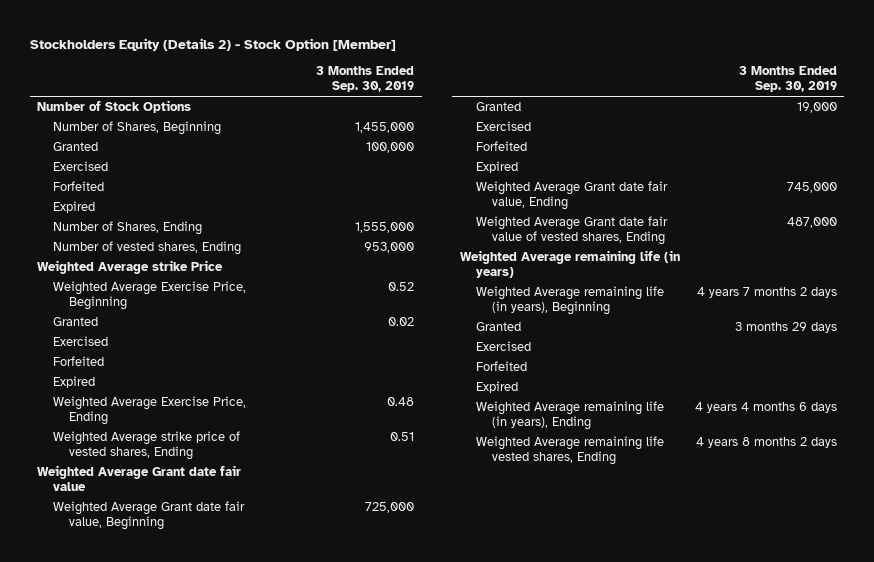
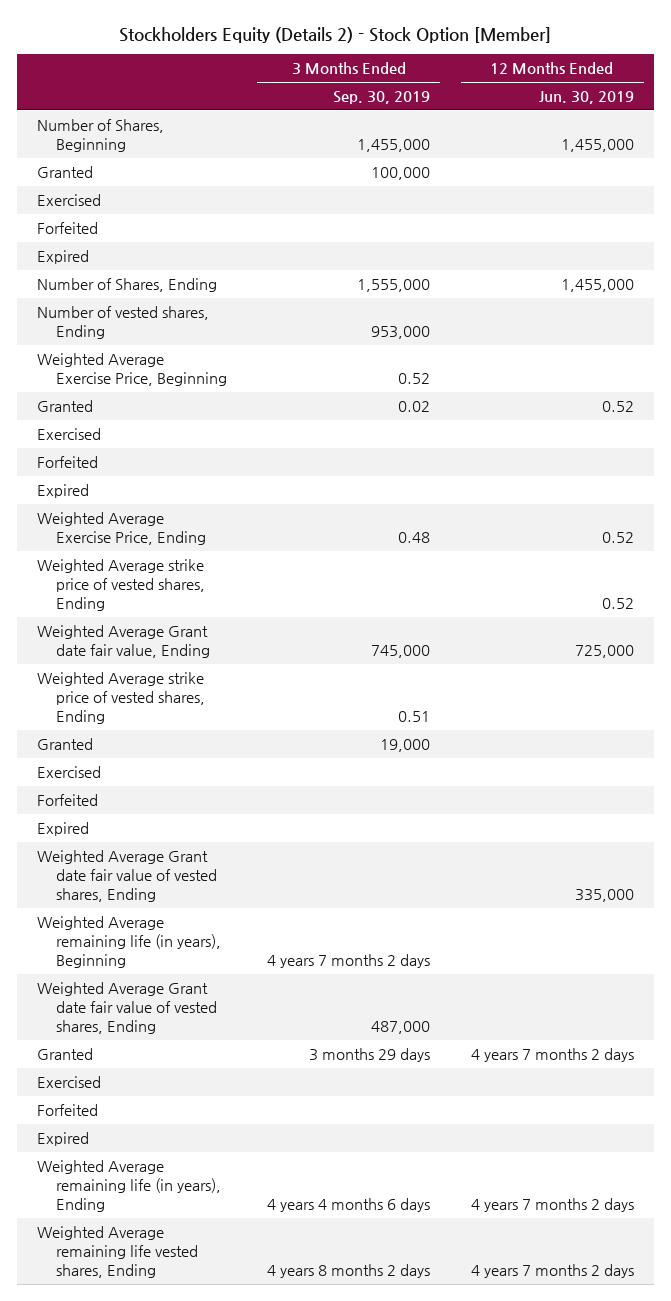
- | 3 Months Ended Sep. 30, 2019
+ | 3 Months Ended Sep. 30, 2019 | 12 Months Ended Jun. 30, 2019
- Number of Stock Options
- Weighted Average strike Price
+ Weighted Average strike price of vested shares, Ending | | 0.52
moved up: Weighted Average Grant date fair value, Ending | 745,000 | 725,000
- Weighted Average Grant date fair value
- Weighted Average Grant date fair value, Beginning | 725,000
- Weighted Average remaining life (in years)
+ Weighted Average Grant date fair value of vested shares, Ending | | 335,000
moved down: Weighted Average Grant date fair value of vested shares, Ending | 487,000 |

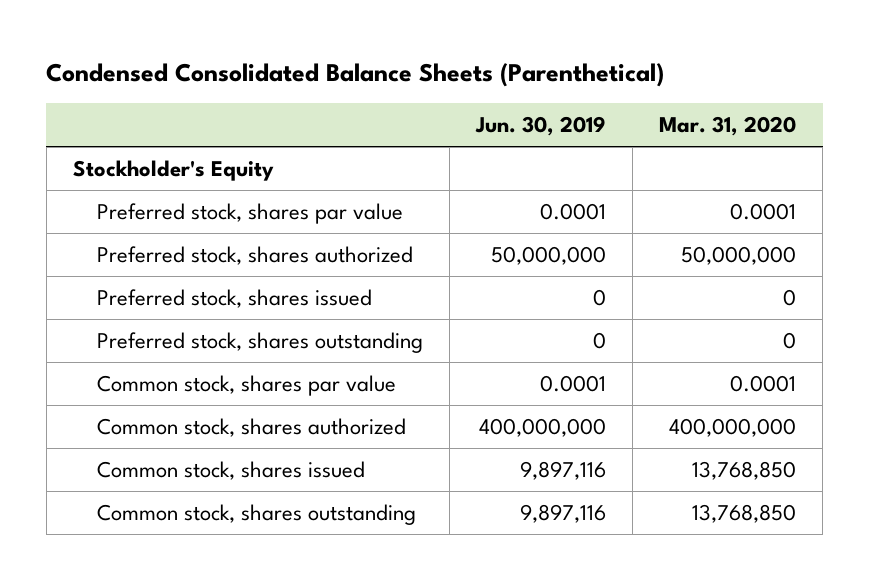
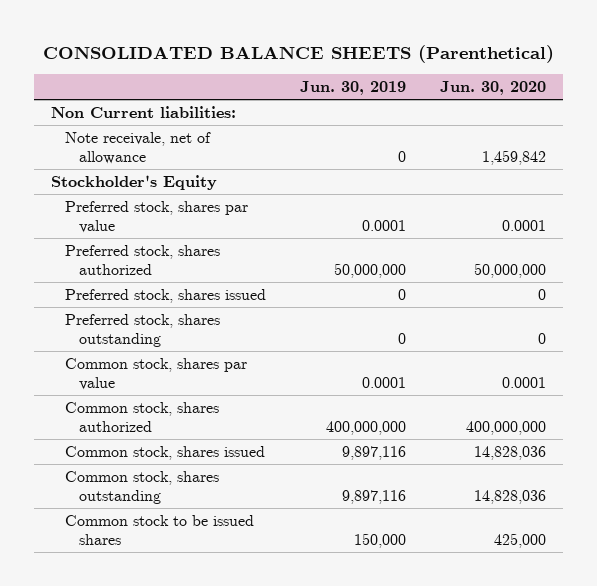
- Condensed Consolidated Balance Sheets (Parenthetical)
+ CONSOLIDATED BALANCE SHEETS (Parenthetical)
- | Jun. 30, 2019 | Mar. 31, 2020
+ | Jun. 30, 2019 | Jun. 30, 2020
+ Non Current liabilities:
+ Note receivale, net of allowance | 0 | 1,459,842
+ Common stock to be issued shares | 150,000 | 425,000

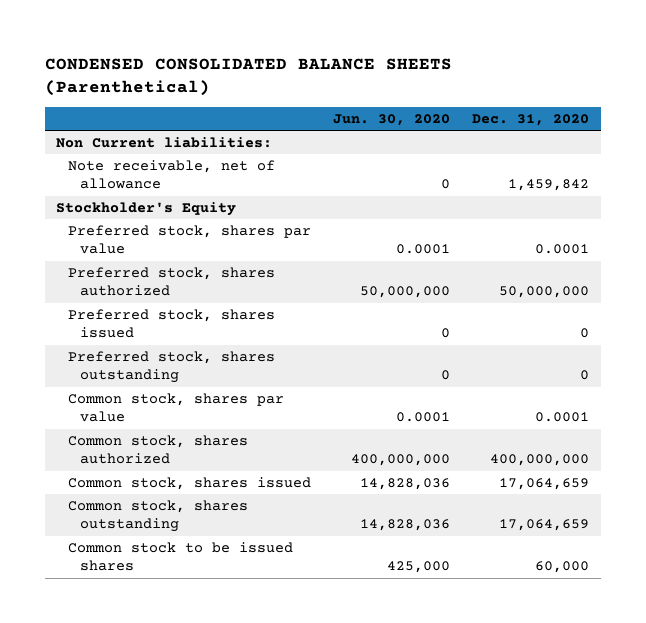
- CONSOLIDATED BALANCE SHEETS (Parenthetical)
+ CONDENSED CONSOLIDATED BALANCE SHEETS (Parenthetical)
- | Jun. 30, 2019 | Jun. 30, 2020
+ | Jun. 30, 2020 | Dec. 31, 2020
- Note receivale, net of allowance | 0 | 1,459,842
+ Note receivable, net of allowance | 0 | 1,459,842

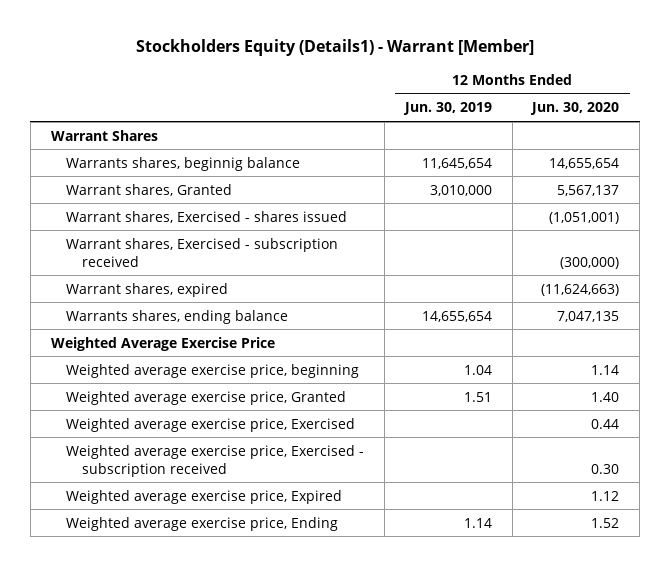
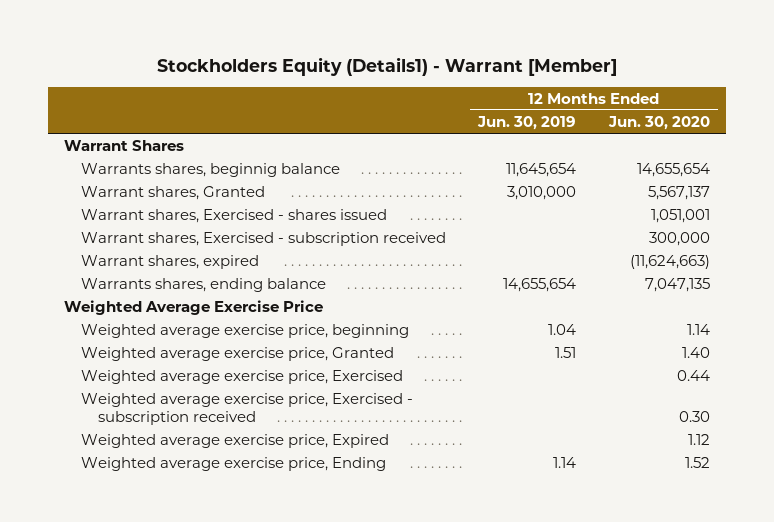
- Warrant shares, Exercised - shares issued | | (1,051,001)
- Warrant shares, Exercised - subscription received | | (300,000)
+ Warrant shares, Exercised - shares issued | | 1,051,001
+ Warrant shares, Exercised - subscription received | | 300,000

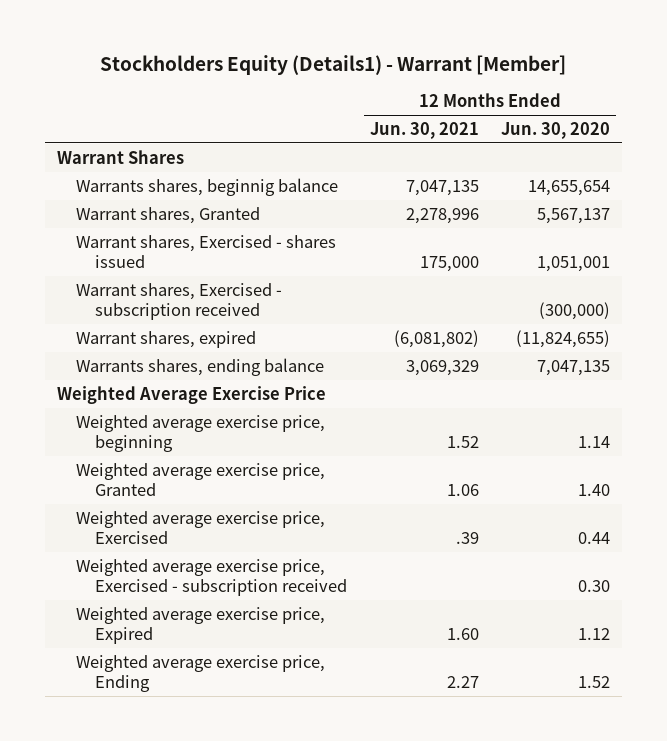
- | 12 Months Ended Jun. 30, 2019 | 12 Months Ended Jun. 30, 2020
+ | 12 Months Ended Jun. 30, 2021 | 12 Months Ended Jun. 30, 2020
- Warrant shares, Exercised - subscription received | | 300,000
- Warrant shares, expired | | (11,624,663)
+ Warrant shares, Exercised - subscription received | | (300,000)
+ Warrant shares, expired | (6,081,802) | (11,824,655)

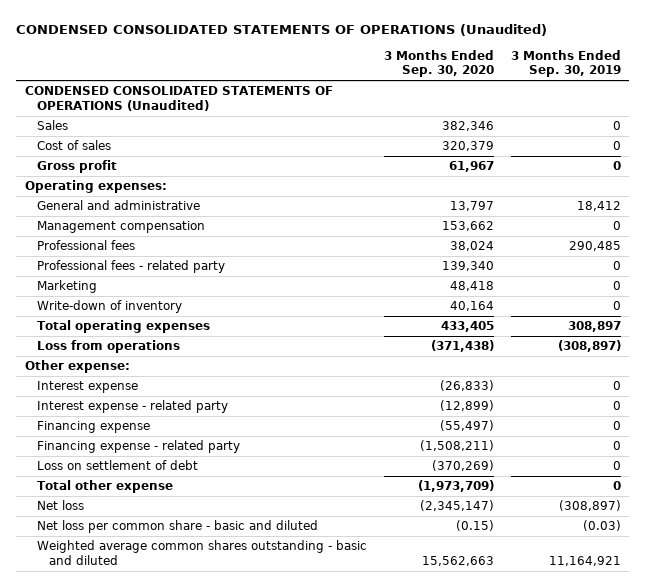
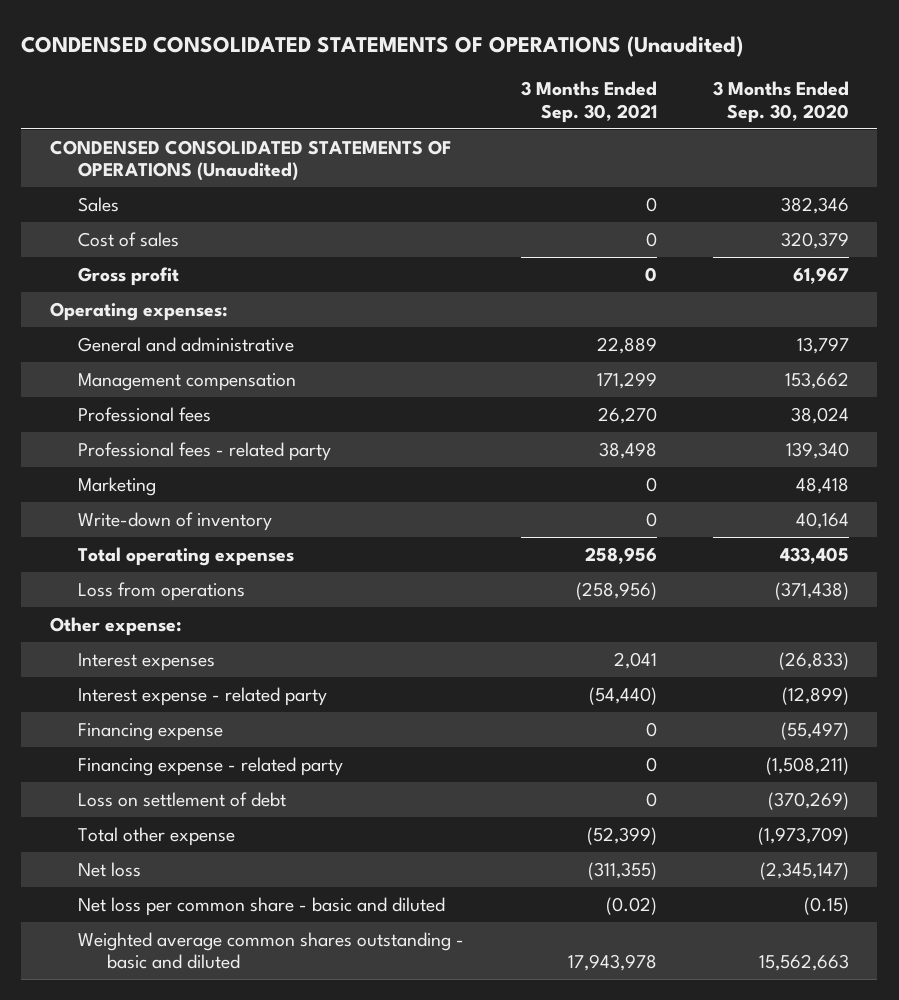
- | 3 Months Ended Sep. 30, 2020 | 3 Months Ended Sep. 30, 2019
+ | 3 Months Ended Sep. 30, 2021 | 3 Months Ended Sep. 30, 2020
- Interest expense | (26,833) | 0
+ Interest expenses | 2,041 | (26,833)

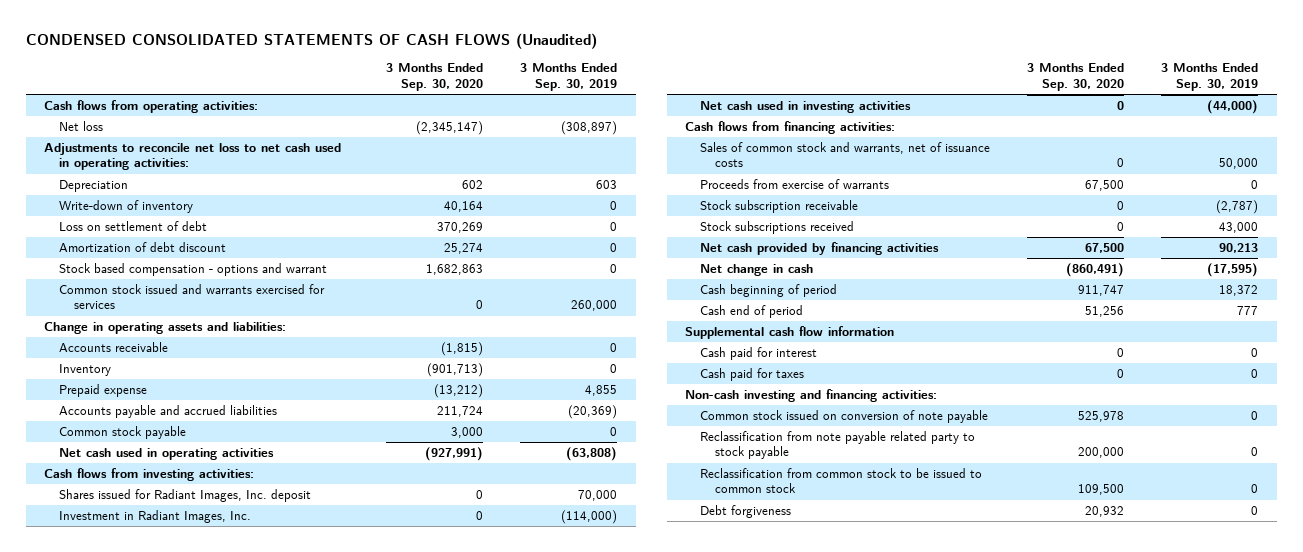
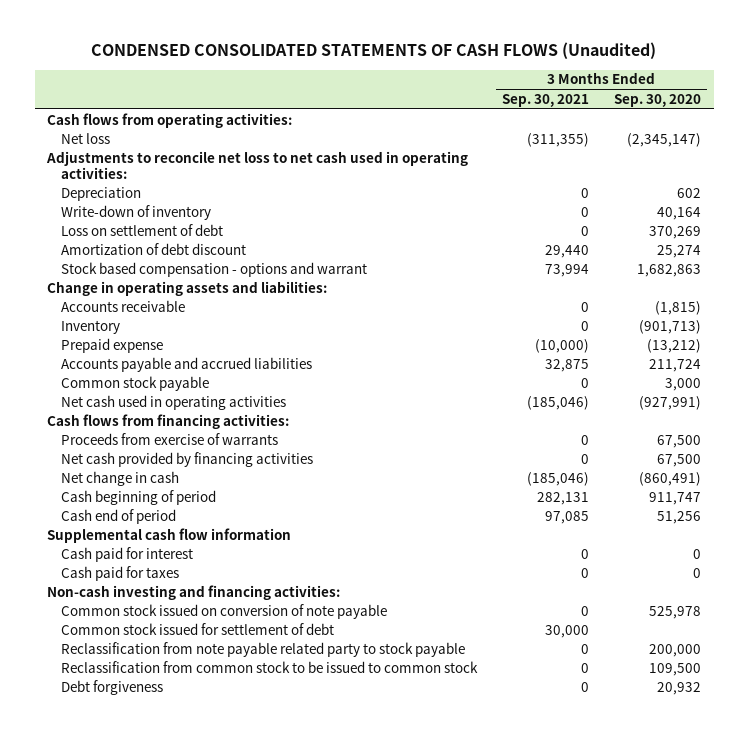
- | 3 Months Ended Sep. 30, 2020 | 3 Months Ended Sep. 30, 2019
+ | 3 Months Ended Sep. 30, 2021 | 3 Months Ended Sep. 30, 2020
- Common stock issued and warrants exercised for services | 0 | 260,000
- Cash flows from investing activities:
- Shares issued for Radiant Images, Inc. deposit | 0 | 70,000
- Investment in Radiant Images, Inc. | 0 | (114,000)
- Net cash used in investing activities | 0 | (44,000)
- Sales of common stock and warrants, net of issuance costs | 0 | 50,000
- Stock subscription receivable | 0 | (2,787)
- Stock subscriptions received | 0 | 43,000
+ Common stock issued for settlement of debt | 30,000 |

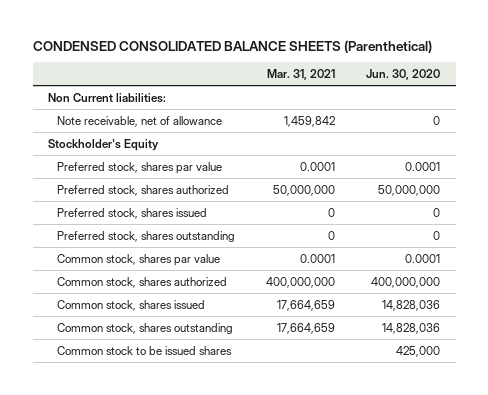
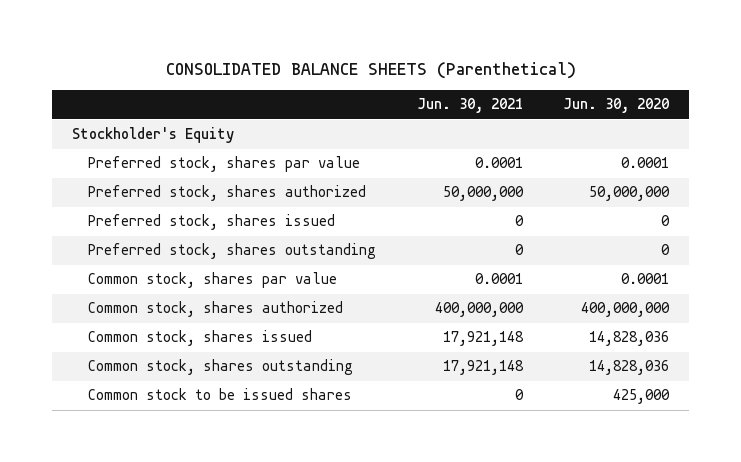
- CONDENSED CONSOLIDATED BALANCE SHEETS (Parenthetical)
+ CONSOLIDATED BALANCE SHEETS (Parenthetical)
- | Mar. 31, 2021 | Jun. 30, 2020
+ | Jun. 30, 2021 | Jun. 30, 2020
- Non Current liabilities:
- Note receivable, net of allowance | 1,459,842 | 0

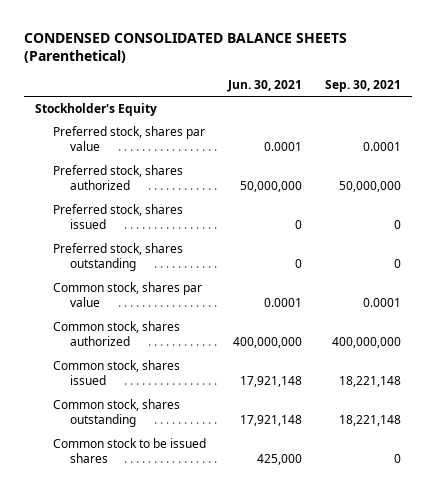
- CONSOLIDATED BALANCE SHEETS (Parenthetical)
+ CONDENSED CONSOLIDATED BALANCE SHEETS (Parenthetical)
- | Jun. 30, 2021 | Jun. 30, 2020
+ | Jun. 30, 2021 | Sep. 30, 2021
- Common stock to be issued shares | 0 | 425,000
+ Common stock to be issued shares | 425,000 | 0

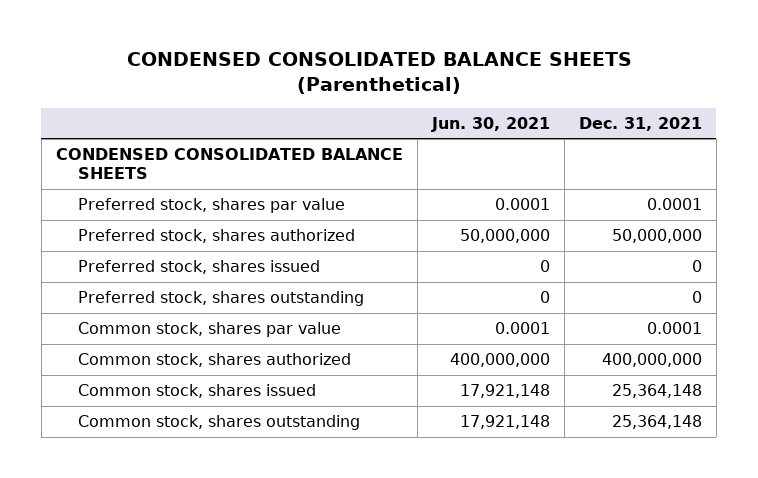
- | Jun. 30, 2021 | Sep. 30, 2021
+ | Jun. 30, 2021 | Dec. 31, 2021
- Stockholder's Equity
+ CONDENSED CONSOLIDATED BALANCE SHEETS
- Common stock to be issued shares | 425,000 | 0

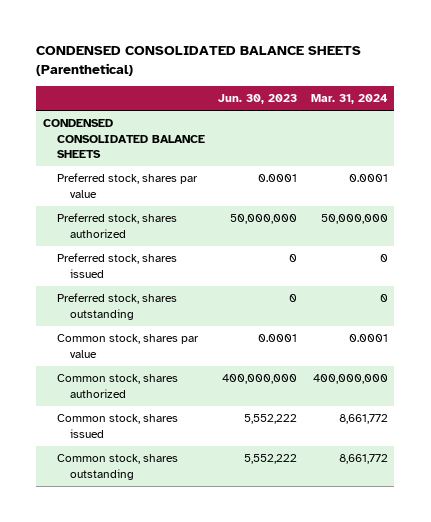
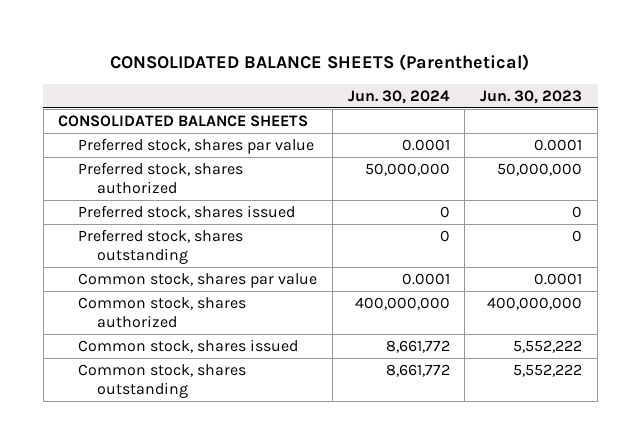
- CONDENSED CONSOLIDATED BALANCE SHEETS (Parenthetical)
+ CONSOLIDATED BALANCE SHEETS (Parenthetical)
- | Jun. 30, 2023 | Mar. 31, 2024
+ | Jun. 30, 2024 | Jun. 30, 2023
- CONDENSED CONSOLIDATED BALANCE SHEETS
+ CONSOLIDATED BALANCE SHEETS

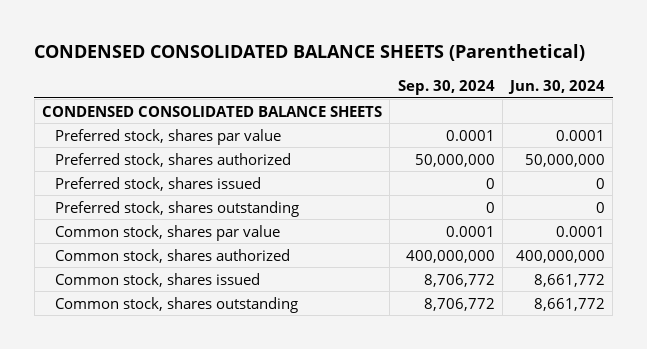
- CONSOLIDATED BALANCE SHEETS (Parenthetical)
+ CONDENSED CONSOLIDATED BALANCE SHEETS (Parenthetical)
- | Jun. 30, 2024 | Jun. 30, 2023
+ | Sep. 30, 2024 | Jun. 30, 2024
- CONSOLIDATED BALANCE SHEETS
+ CONDENSED CONSOLIDATED BALANCE SHEETS

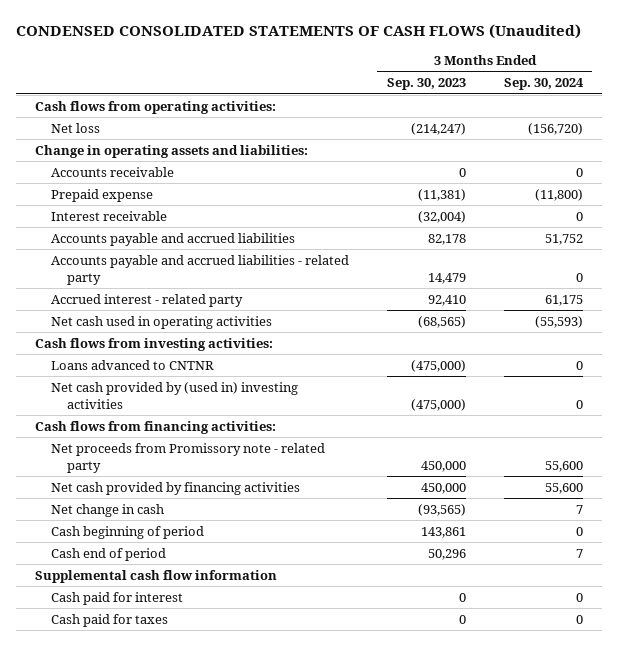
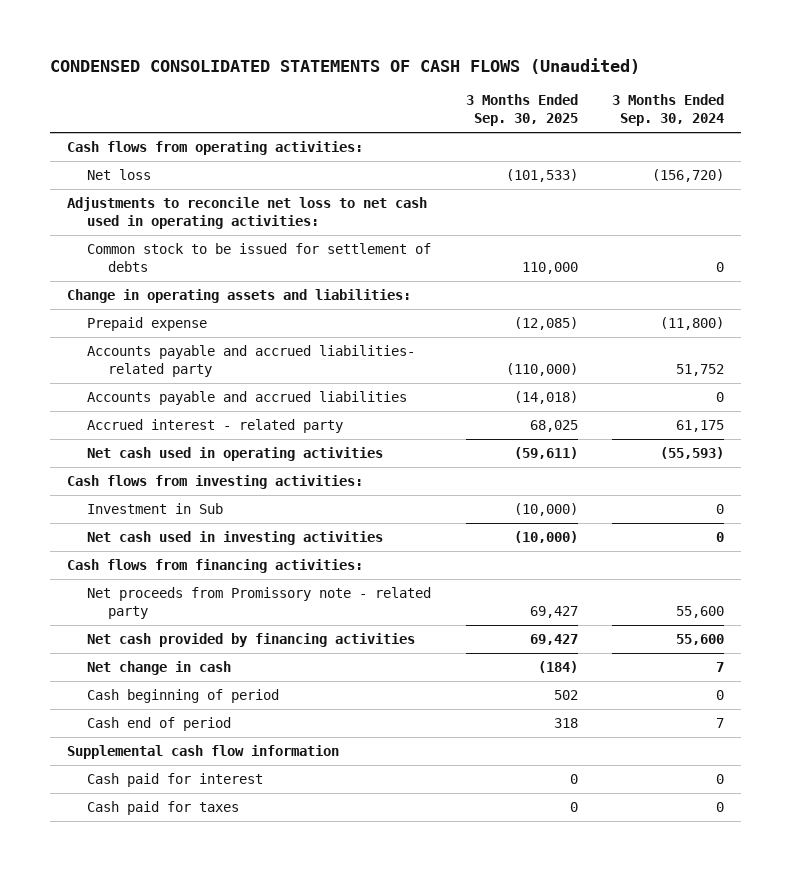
- | 3 Months Ended Sep. 30, 2023 | 3 Months Ended Sep. 30, 2024
+ | 3 Months Ended Sep. 30, 2025 | 3 Months Ended Sep. 30, 2024
+ Adjustments to reconcile net loss to net cash used in operating activities:
+ Common stock to be issued for settlement of debts | 110,000 | 0
- Accounts receivable | 0 | 0
- Interest receivable | (32,004) | 0
- Accounts payable and accrued liabilities | 82,178 | 51,752
- Accounts payable and accrued liabilities - related party | 14,479 | 0
+ Accounts payable and accrued liabilities- related party | (110,000) | 51,752
+ Accounts payable and accrued liabilities | (14,018) | 0
- Loans advanced to CNTNR | (475,000) | 0
- Net cash provided by (used in) investing activities | (475,000) | 0
+ Investment in Sub | (10,000) | 0
+ Net cash used in investing activities | (10,000) | 0

